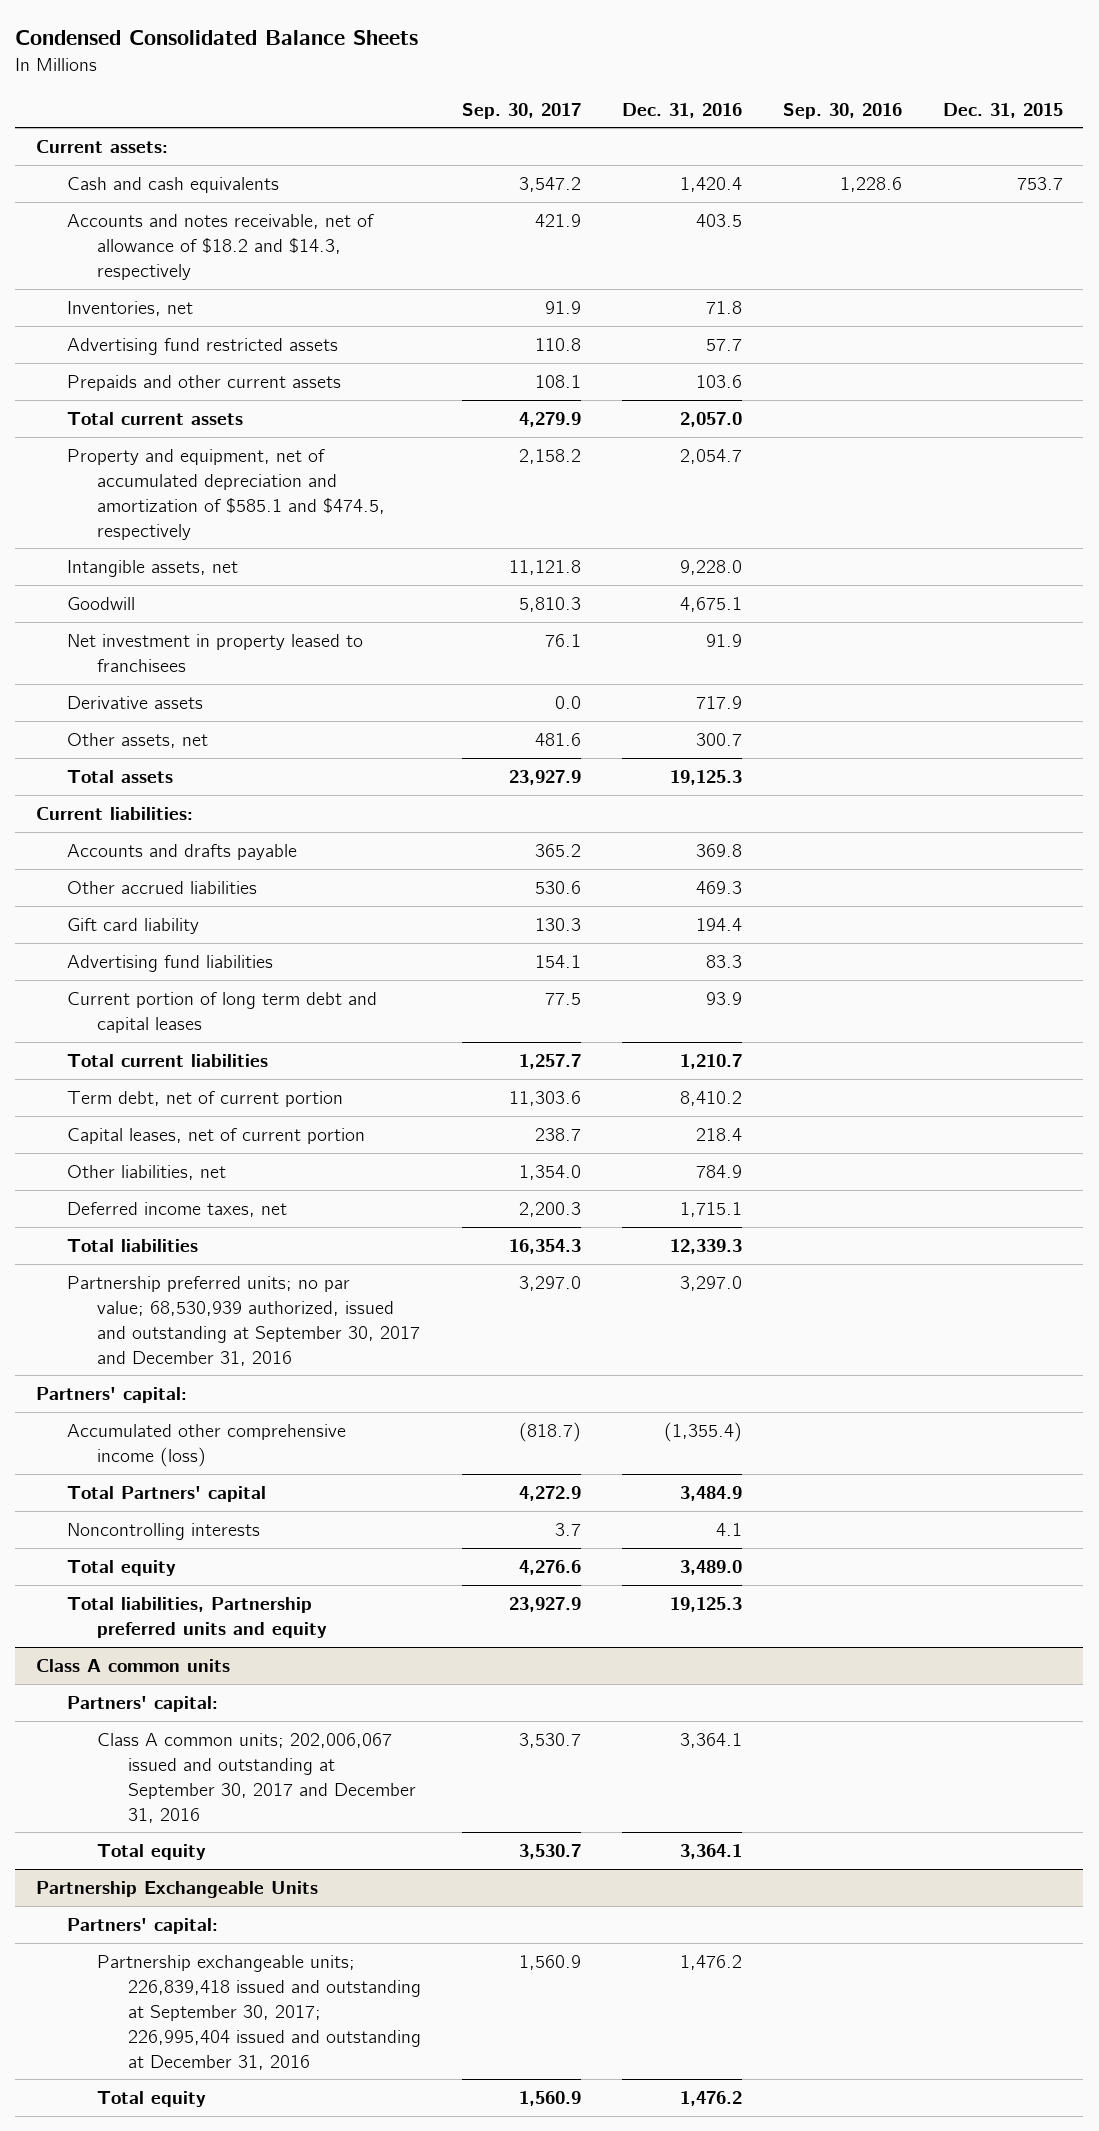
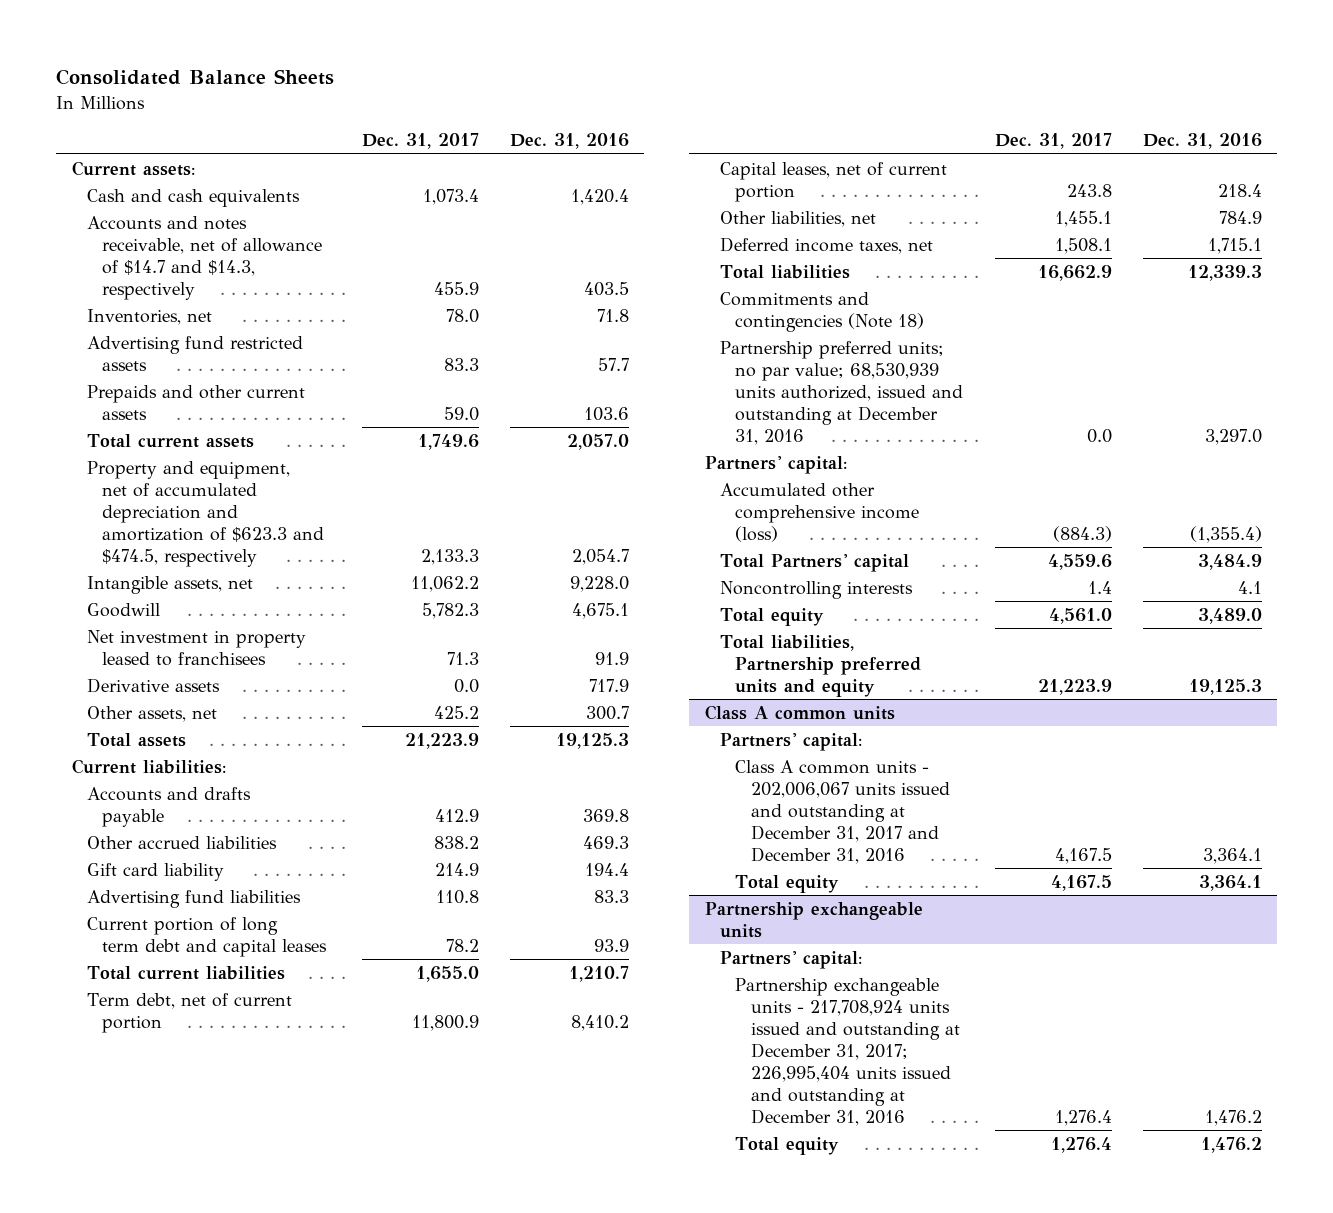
- Condensed Consolidated Balance Sheets
+ Consolidated Balance Sheets
- | Sep. 30, 2017 | Dec. 31, 2016 | Sep. 30, 2016 | Dec. 31, 2015
+ | Dec. 31, 2017 | Dec. 31, 2016
- Accounts and notes receivable, net of allowance of $18.2 and $14.3, respectively | 421.9 | 403.5 | |
+ Accounts and notes receivable, net of allowance of $14.7 and $14.3, respectively | 455.9 | 403.5
- Property and equipment, net of accumulated depreciation and amortization of $585.1 and $474.5, respectively | 2,158.2 | 2,054.7 | |
+ Property and equipment, net of accumulated depreciation and amortization of $623.3 and $474.5, respectively | 2,133.3 | 2,054.7
- Partnership preferred units; no par value; 68,530,939 authorized, issued and outstanding at September 30, 2017 and December 31, 2016 | 3,297.0 | 3,297.0 | |
+ Commitments and contingencies (Note 18)
+ Partnership preferred units; no par value; 68,530,939 units authorized, issued and outstanding at December 31, 2016 | 0.0 | 3,297.0
@ Class A common units
- Class A common units; 202,006,067 issued and outstanding at September 30, 2017 and December 31, 2016 | 3,530.7 | 3,364.1 | |
+ Class A common units - 202,006,067 units issued and outstanding at December 31, 2017 and December 31, 2016 | 4,167.5 | 3,364.1
- Partnership Exchangeable Units
+ Partnership exchangeable units
- Partnership exchangeable units; 226,839,418 issued and outstanding at September 30, 2017; 226,995,404 issued and outstanding at December 31, 2016 | 1,560.9 | 1,476.2 | |
+ Partnership exchangeable units - 217,708,924 units issued and outstanding at December 31, 2017; 226,995,404 units issued and outstanding at December 31, 2016 | 1,276.4 | 1,476.2

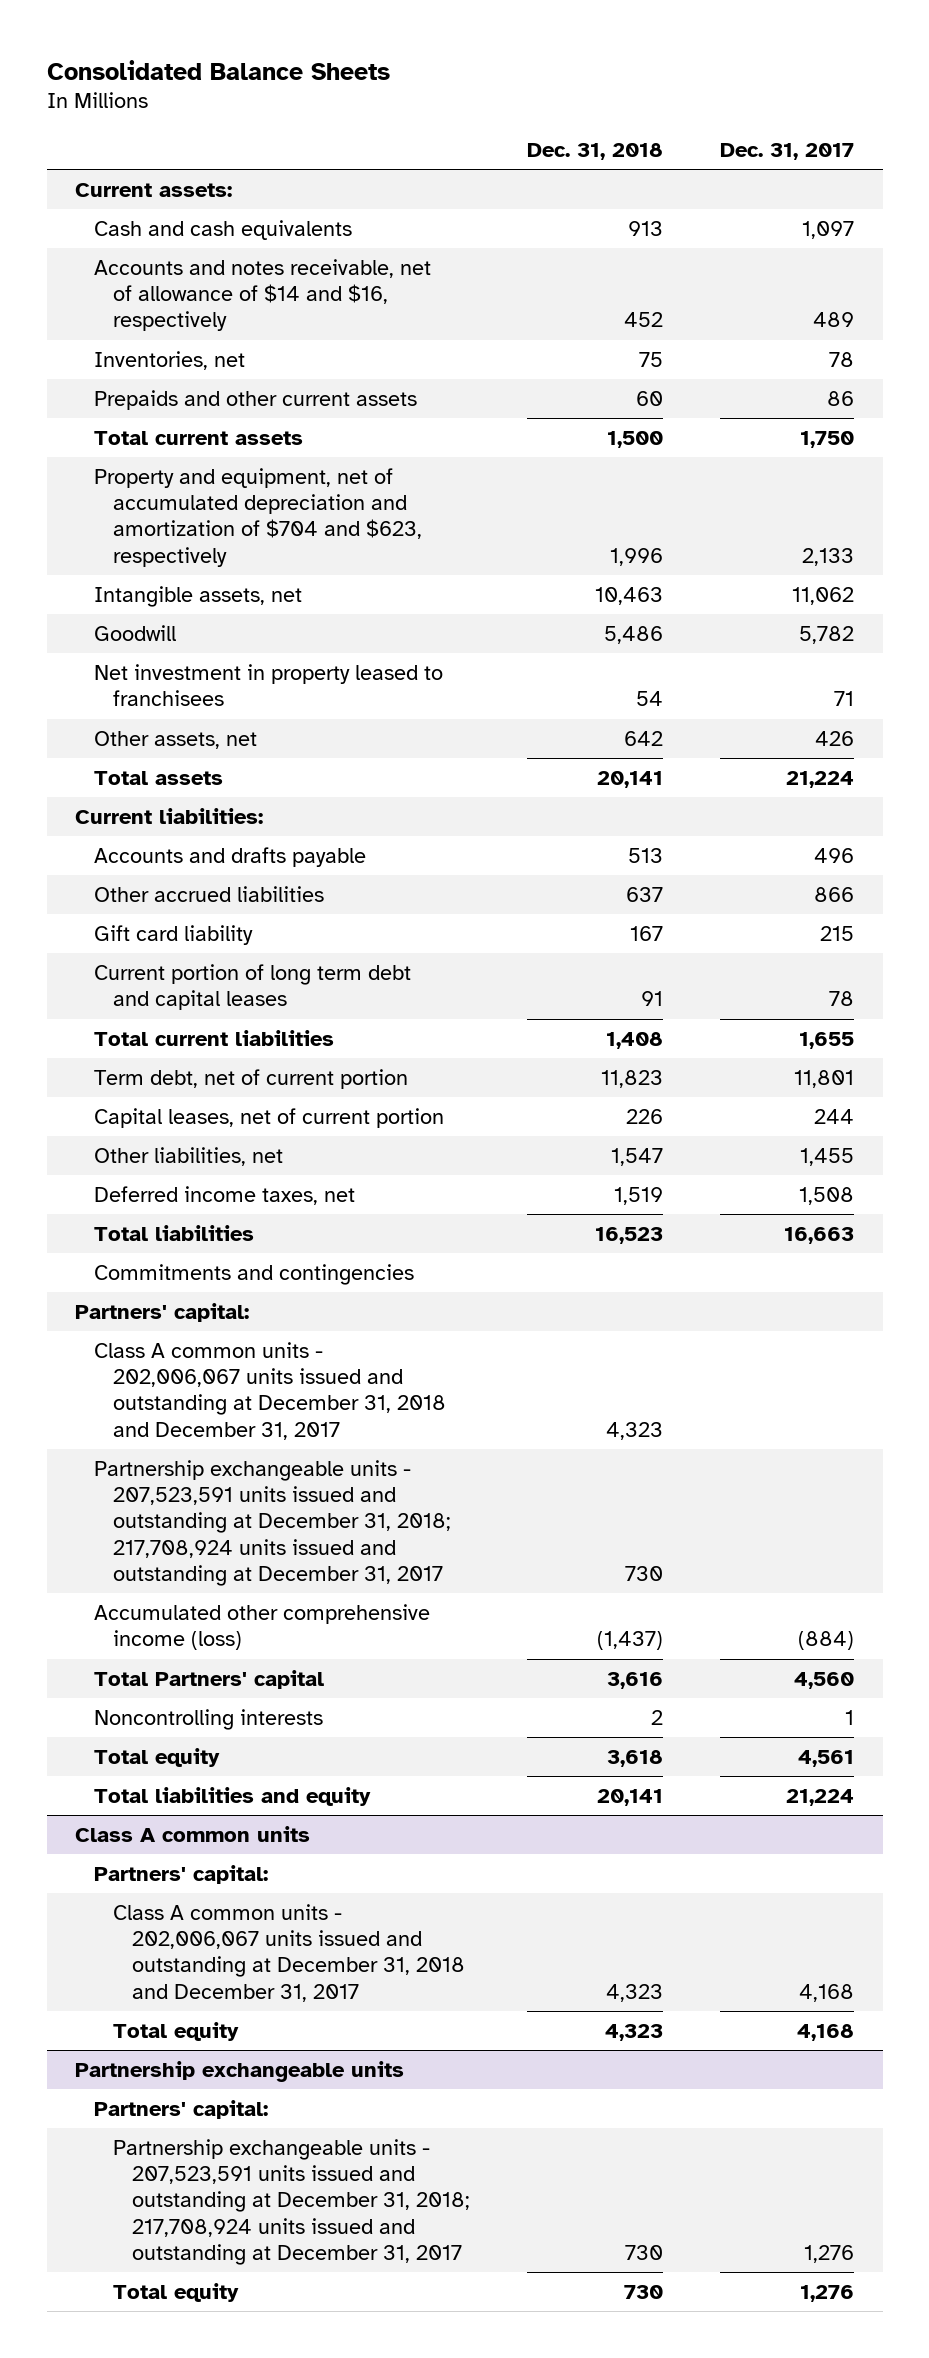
- | Dec. 31, 2017 | Dec. 31, 2016
+ | Dec. 31, 2018 | Dec. 31, 2017
- Cash and cash equivalents | 1,073.4 | 1,420.4
- Accounts and notes receivable, net of allowance of $14.7 and $14.3, respectively | 455.9 | 403.5
- Inventories, net | 78.0 | 71.8
- Advertising fund restricted assets | 83.3 | 57.7
- Prepaids and other current assets | 59.0 | 103.6
- Total current assets | 1,749.6 | 2,057.0
- Property and equipment, net of accumulated depreciation and amortization of $623.3 and $474.5, respectively | 2,133.3 | 2,054.7
- Intangible assets, net | 11,062.2 | 9,228.0
- Goodwill | 5,782.3 | 4,675.1
- Net investment in property leased to franchisees | 71.3 | 91.9
- Derivative assets | 0.0 | 717.9
- Other assets, net | 425.2 | 300.7
- Total assets | 21,223.9 | 19,125.3
+ Cash and cash equivalents | 913 | 1,097
+ Accounts and notes receivable, net of allowance of $14 and $16, respectively | 452 | 489
+ Inventories, net | 75 | 78
+ Prepaids and other current assets | 60 | 86
+ Total current assets | 1,500 | 1,750
+ Property and equipment, net of accumulated depreciation and amortization of $704 and $623, respectively | 1,996 | 2,133
+ Intangible assets, net | 10,463 | 11,062
+ Goodwill | 5,486 | 5,782
+ Net investment in property leased to franchisees | 54 | 71
+ Other assets, net | 642 | 426
+ Total assets | 20,141 | 21,224
- Accounts and drafts payable | 412.9 | 369.8
- Other accrued liabilities | 838.2 | 469.3
- Gift card liability | 214.9 | 194.4
- Advertising fund liabilities | 110.8 | 83.3
- Current portion of long term debt and capital leases | 78.2 | 93.9
- Total current liabilities | 1,655.0 | 1,210.7
- Term debt, net of current portion | 11,800.9 | 8,410.2
- Capital leases, net of current portion | 243.8 | 218.4
- Other liabilities, net | 1,455.1 | 784.9
- Deferred income taxes, net | 1,508.1 | 1,715.1
- Total liabilities | 16,662.9 | 12,339.3
- Commitments and contingencies (Note 18)
- Partnership preferred units; no par value; 68,530,939 units authorized, issued and outstanding at December 31, 2016 | 0.0 | 3,297.0
+ Accounts and drafts payable | 513 | 496
+ Other accrued liabilities | 637 | 866
+ Gift card liability | 167 | 215
+ Current portion of long term debt and capital leases | 91 | 78
+ Total current liabilities | 1,408 | 1,655
+ Term debt, net of current portion | 11,823 | 11,801
+ Capital leases, net of current portion | 226 | 244
+ Other liabilities, net | 1,547 | 1,455
+ Deferred income taxes, net | 1,519 | 1,508
+ Total liabilities | 16,523 | 16,663
+ Commitments and contingencies
- Accumulated other comprehensive income (loss) | (884.3) | (1,355.4)
- Total Partners' capital | 4,559.6 | 3,484.9
- Noncontrolling interests | 1.4 | 4.1
- Total equity | 4,561.0 | 3,489.0
- Total liabilities, Partnership preferred units and equity | 21,223.9 | 19,125.3
+ Class A common units - 202,006,067 units issued and outstanding at December 31, 2018 and December 31, 2017 | 4,323 |
+ Partnership exchangeable units - 207,523,591 units issued and outstanding at December 31, 2018; 217,708,924 units issued and outstanding at December 31, 2017 | 730 |
+ Accumulated other comprehensive income (loss) | (1,437) | (884)
+ Total Partners' capital | 3,616 | 4,560
+ Noncontrolling interests | 2 | 1
+ Total equity | 3,618 | 4,561
+ Total liabilities and equity | 20,141 | 21,224
@ Class A common units
- Class A common units - 202,006,067 units issued and outstanding at December 31, 2017 and December 31, 2016 | 4,167.5 | 3,364.1
- Total equity | 4,167.5 | 3,364.1
+ Class A common units - 202,006,067 units issued and outstanding at December 31, 2018 and December 31, 2017 | 4,323 | 4,168
+ Total equity | 4,323 | 4,168
@ Partnership exchangeable units
- Partnership exchangeable units - 217,708,924 units issued and outstanding at December 31, 2017; 226,995,404 units issued and outstanding at December 31, 2016 | 1,276.4 | 1,476.2
- Total equity | 1,276.4 | 1,476.2
+ Partnership exchangeable units - 207,523,591 units issued and outstanding at December 31, 2018; 217,708,924 units issued and outstanding at December 31, 2017 | 730 | 1,276
+ Total equity | 730 | 1,276

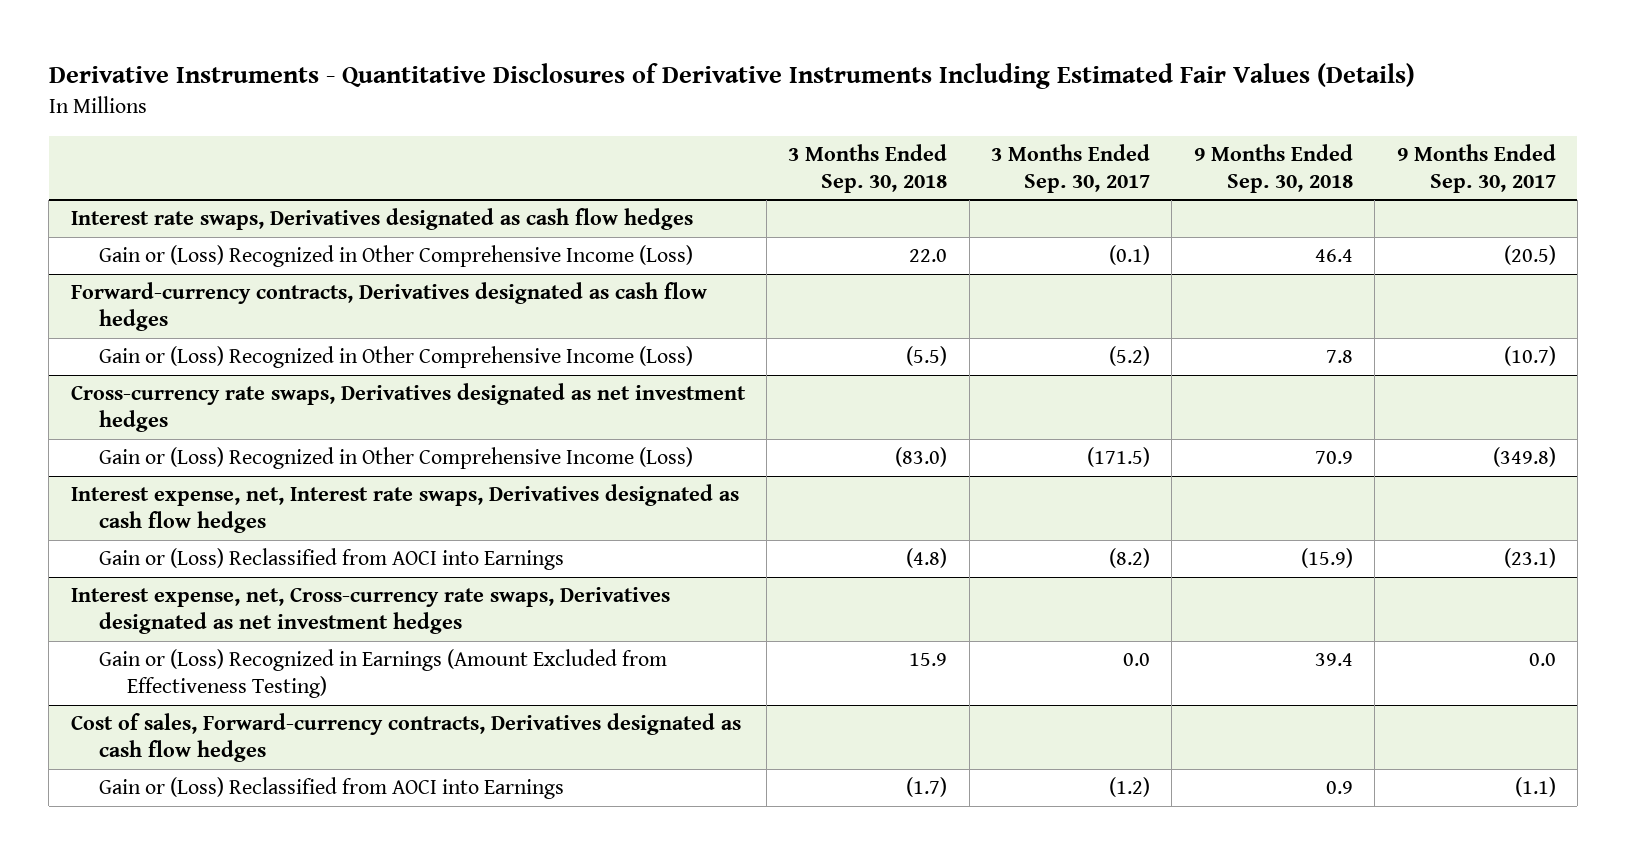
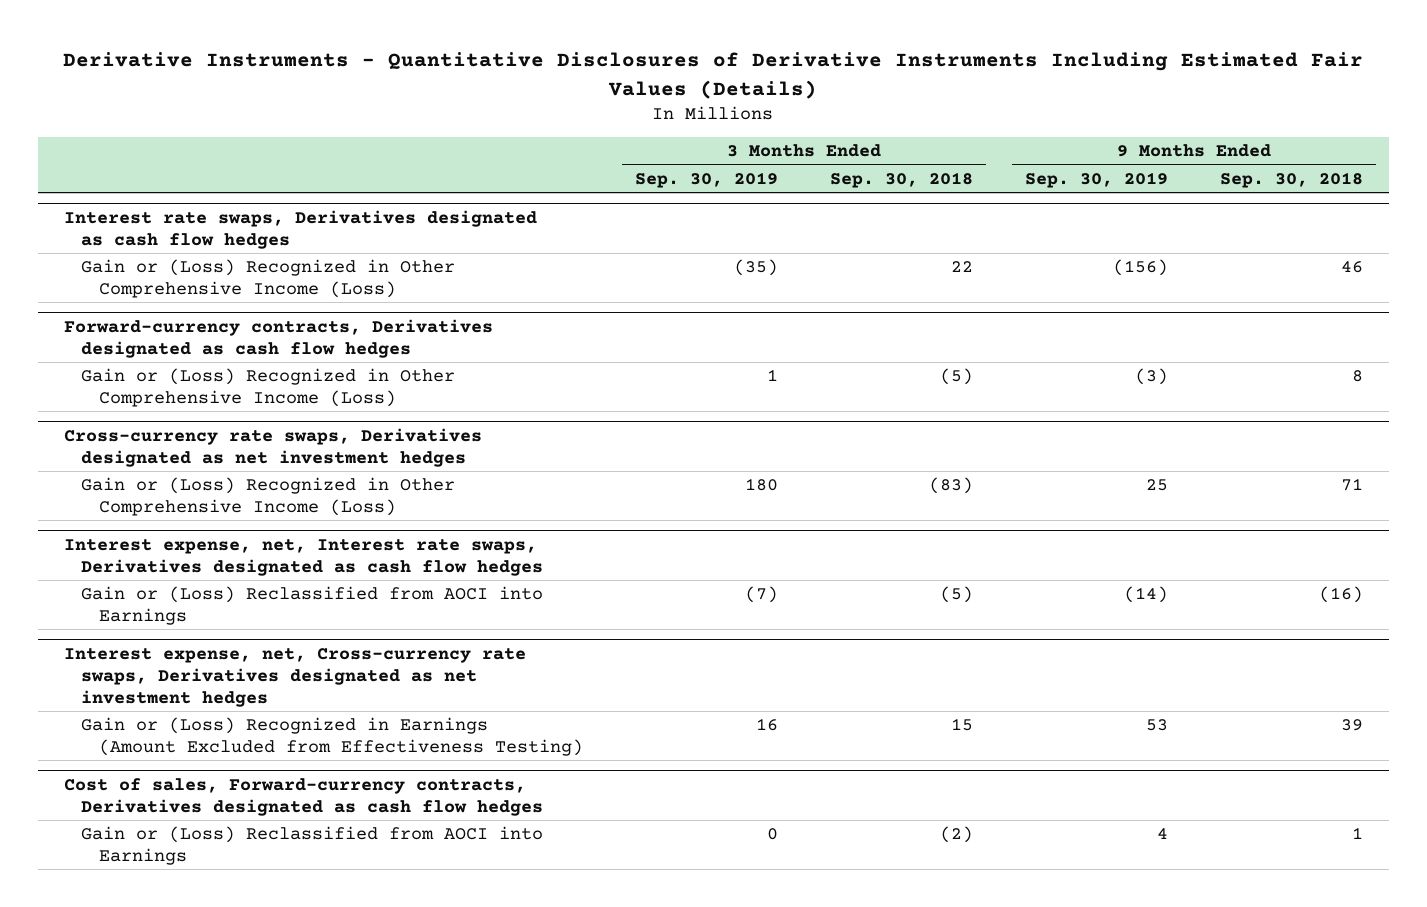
- | 3 Months Ended Sep. 30, 2018 | 3 Months Ended Sep. 30, 2017 | 9 Months Ended Sep. 30, 2018 | 9 Months Ended Sep. 30, 2017
+ | 3 Months Ended Sep. 30, 2019 | 3 Months Ended Sep. 30, 2018 | 9 Months Ended Sep. 30, 2019 | 9 Months Ended Sep. 30, 2018
@ Interest rate swaps, Derivatives designated as cash flow hedges
- Gain or (Loss) Recognized in Other Comprehensive Income (Loss) | 22.0 | (0.1) | 46.4 | (20.5)
+ Gain or (Loss) Recognized in Other Comprehensive Income (Loss) | (35) | 22 | (156) | 46
@ Forward-currency contracts, Derivatives designated as cash flow hedges
- Gain or (Loss) Recognized in Other Comprehensive Income (Loss) | (5.5) | (5.2) | 7.8 | (10.7)
+ Gain or (Loss) Recognized in Other Comprehensive Income (Loss) | 1 | (5) | (3) | 8
@ Cross-currency rate swaps, Derivatives designated as net investment hedges
- Gain or (Loss) Recognized in Other Comprehensive Income (Loss) | (83.0) | (171.5) | 70.9 | (349.8)
+ Gain or (Loss) Recognized in Other Comprehensive Income (Loss) | 180 | (83) | 25 | 71
@ Interest expense, net, Interest rate swaps, Derivatives designated as cash flow hedges
- Gain or (Loss) Reclassified from AOCI into Earnings | (4.8) | (8.2) | (15.9) | (23.1)
+ Gain or (Loss) Reclassified from AOCI into Earnings | (7) | (5) | (14) | (16)
@ Interest expense, net, Cross-currency rate swaps, Derivatives designated as net investment hedges
- Gain or (Loss) Recognized in Earnings (Amount Excluded from Effectiveness Testing) | 15.9 | 0.0 | 39.4 | 0.0
+ Gain or (Loss) Recognized in Earnings (Amount Excluded from Effectiveness Testing) | 16 | 15 | 53 | 39
@ Cost of sales, Forward-currency contracts, Derivatives designated as cash flow hedges
- Gain or (Loss) Reclassified from AOCI into Earnings | (1.7) | (1.2) | 0.9 | (1.1)
+ Gain or (Loss) Reclassified from AOCI into Earnings | 0 | (2) | 4 | 1

